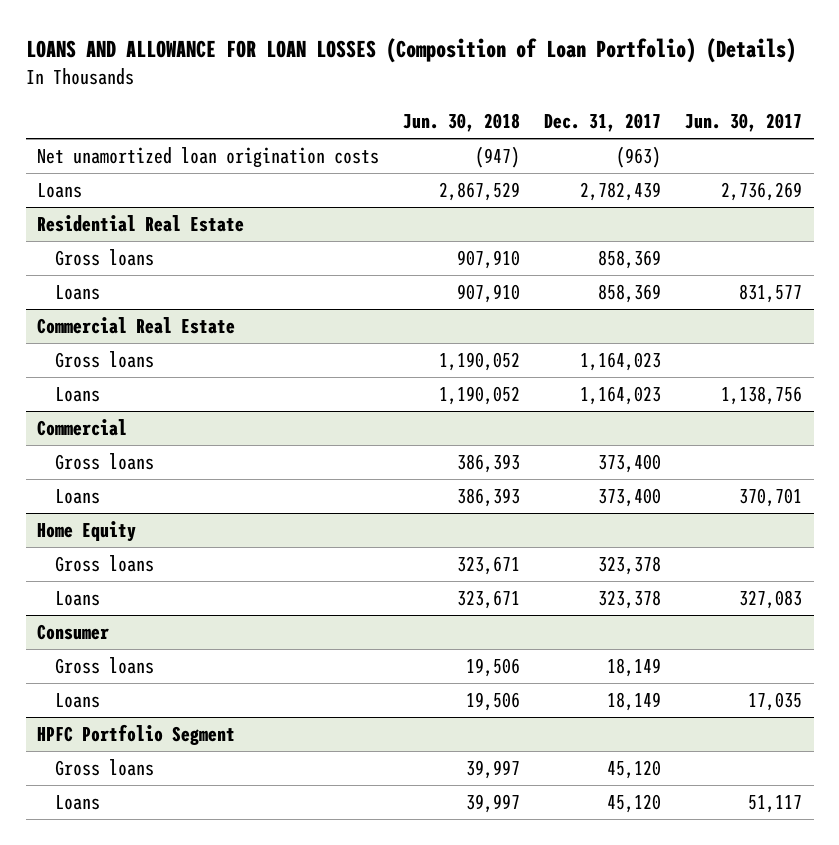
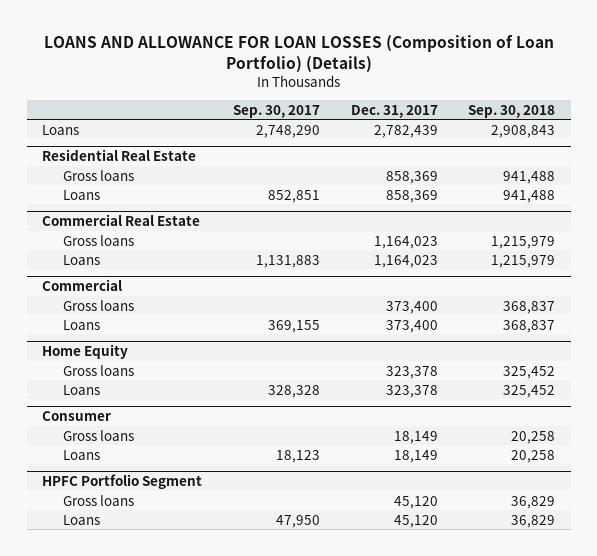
- | Jun. 30, 2018 | Dec. 31, 2017 | Jun. 30, 2017
+ | Sep. 30, 2017 | Dec. 31, 2017 | Sep. 30, 2018
- Net unamortized loan origination costs | (947) | (963) |

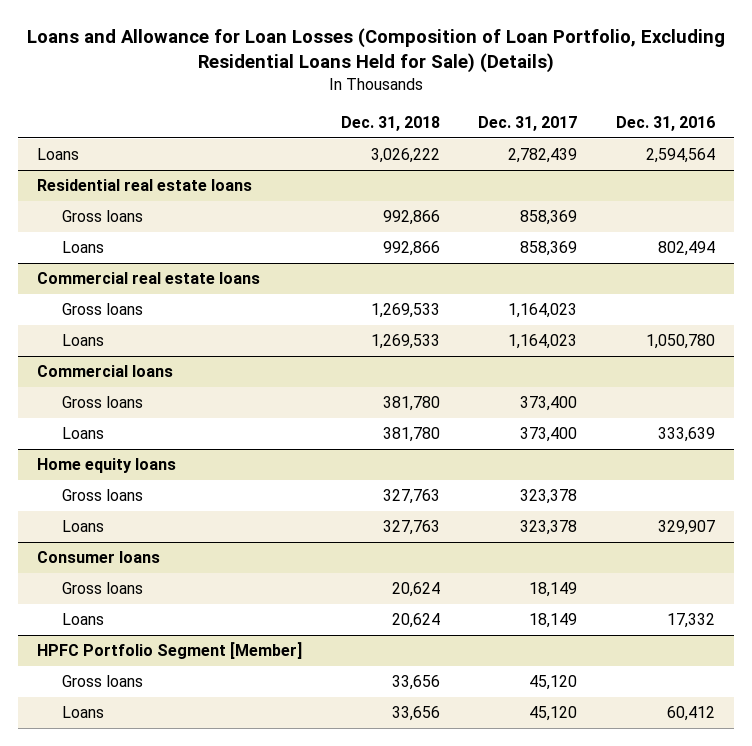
- LOANS AND ALLOWANCE FOR LOAN LOSSES (Composition of Loan Portfolio) (Details)
+ Loans and Allowance for Loan Losses (Composition of Loan Portfolio, Excluding Residential Loans Held for Sale) (Details)
- | Sep. 30, 2017 | Dec. 31, 2017 | Sep. 30, 2018
+ | Dec. 31, 2018 | Dec. 31, 2017 | Dec. 31, 2016
- Residential Real Estate
+ Residential real estate loans
- Commercial Real Estate
+ Commercial real estate loans
- Commercial
+ Commercial loans
- Home Equity
+ Home equity loans
- Consumer
+ Consumer loans
- HPFC Portfolio Segment
+ HPFC Portfolio Segment [Member]

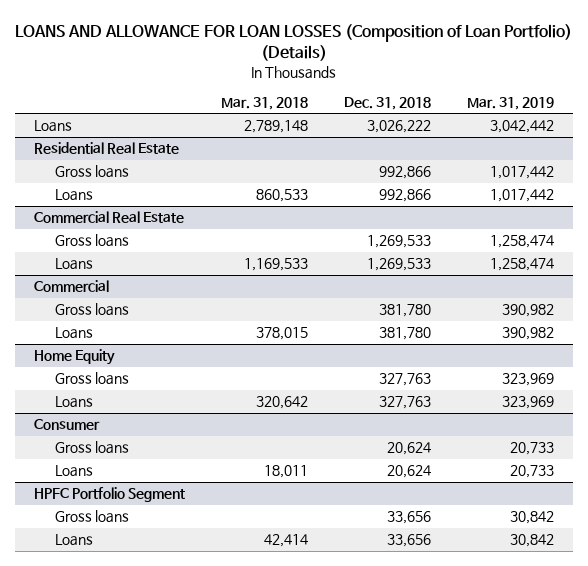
- Loans and Allowance for Loan Losses (Composition of Loan Portfolio, Excluding Residential Loans Held for Sale) (Details)
+ LOANS AND ALLOWANCE FOR LOAN LOSSES (Composition of Loan Portfolio) (Details)
- | Dec. 31, 2018 | Dec. 31, 2017 | Dec. 31, 2016
+ | Mar. 31, 2018 | Dec. 31, 2018 | Mar. 31, 2019
- Residential real estate loans
+ Residential Real Estate
- Commercial real estate loans
+ Commercial Real Estate
- Commercial loans
+ Commercial
- Home equity loans
+ Home Equity
- Consumer loans
+ Consumer
- HPFC Portfolio Segment [Member]
+ HPFC Portfolio Segment

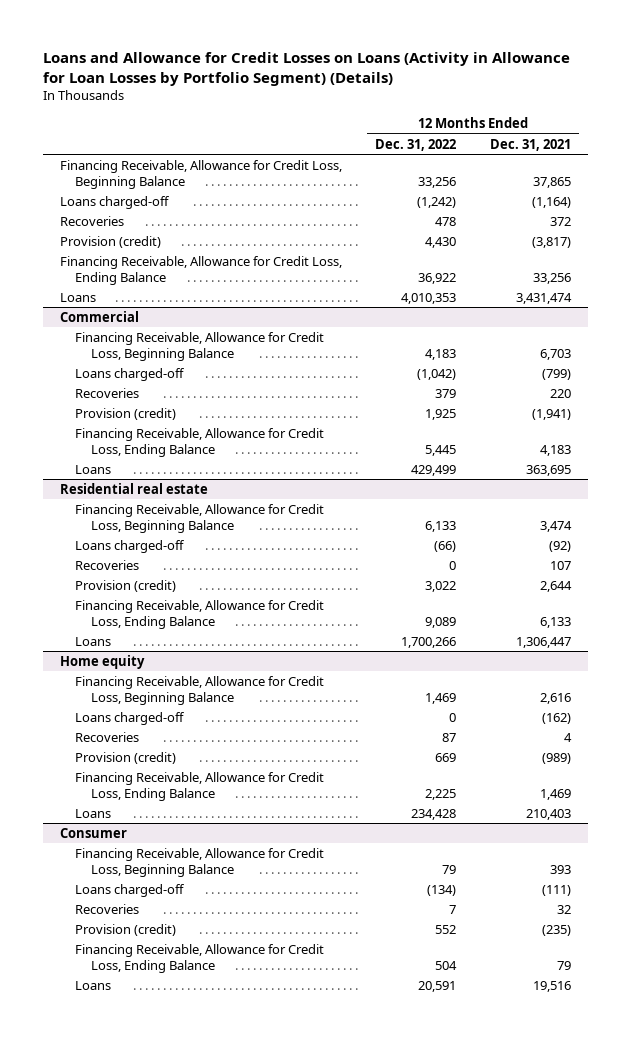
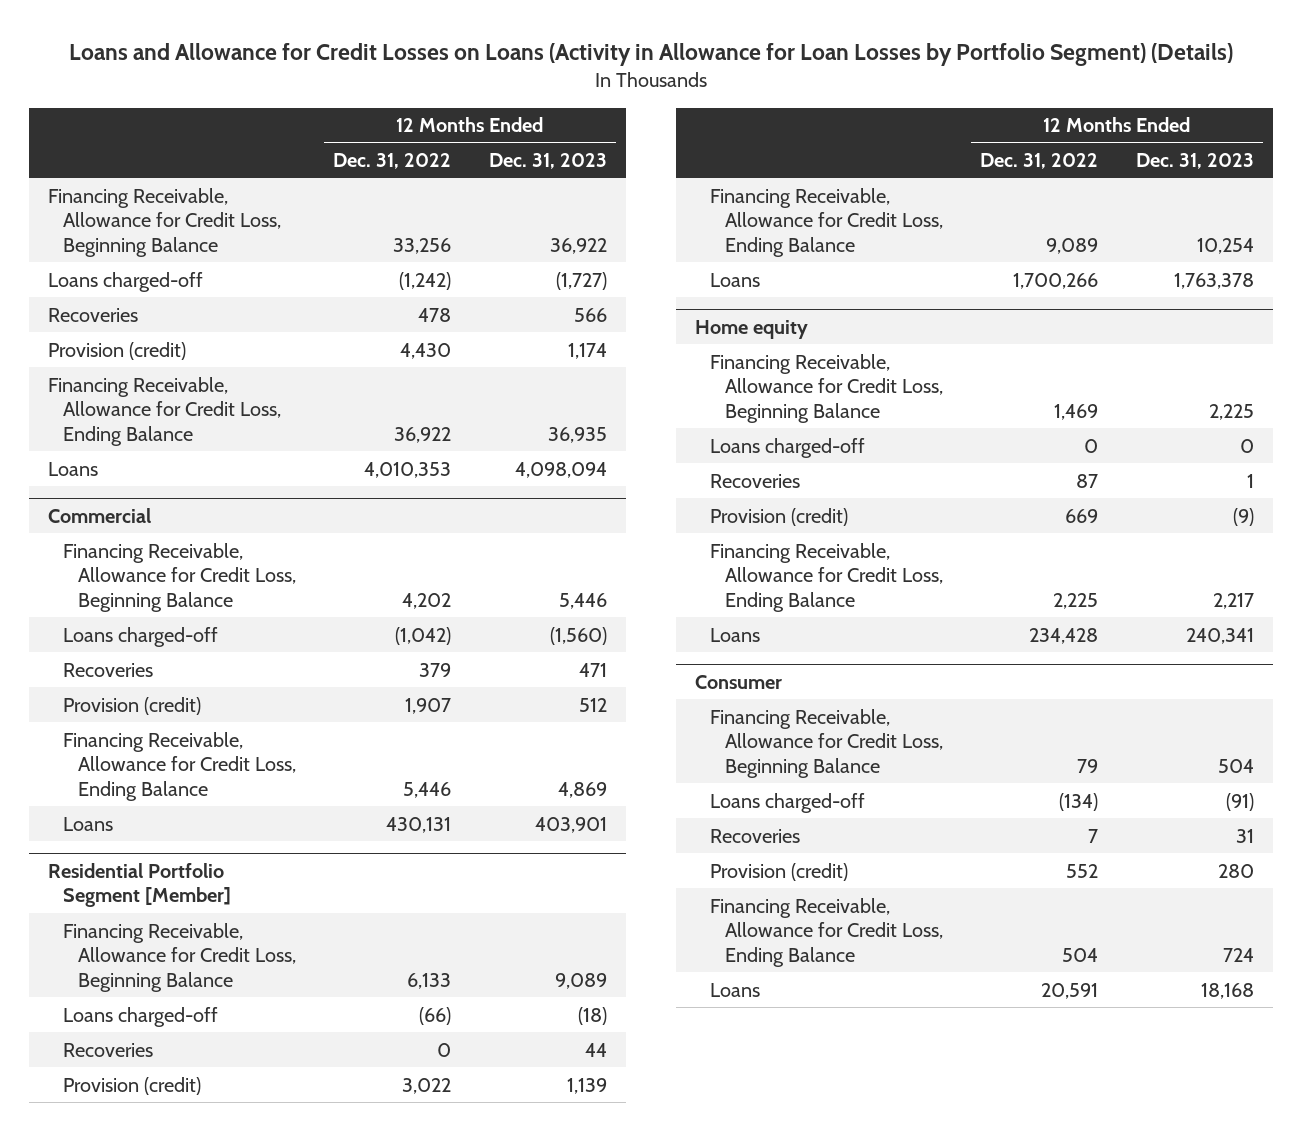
- | 12 Months Ended Dec. 31, 2022 | 12 Months Ended Dec. 31, 2021
+ | 12 Months Ended Dec. 31, 2022 | 12 Months Ended Dec. 31, 2023
@ Commercial
- Financing Receivable, Allowance for Credit Loss, Beginning Balance | 4,183 | 6,703
+ Financing Receivable, Allowance for Credit Loss, Beginning Balance | 4,202 | 5,446
- Provision (credit) | 1,925 | (1,941)
- Financing Receivable, Allowance for Credit Loss, Ending Balance | 5,445 | 4,183
- Loans | 429,499 | 363,695
- Residential real estate
@ Commercial
+ Provision (credit) | 1,907 | 512
+ Financing Receivable, Allowance for Credit Loss, Ending Balance | 5,446 | 4,869
+ Loans | 430,131 | 403,901
+ Residential Portfolio Segment [Member]

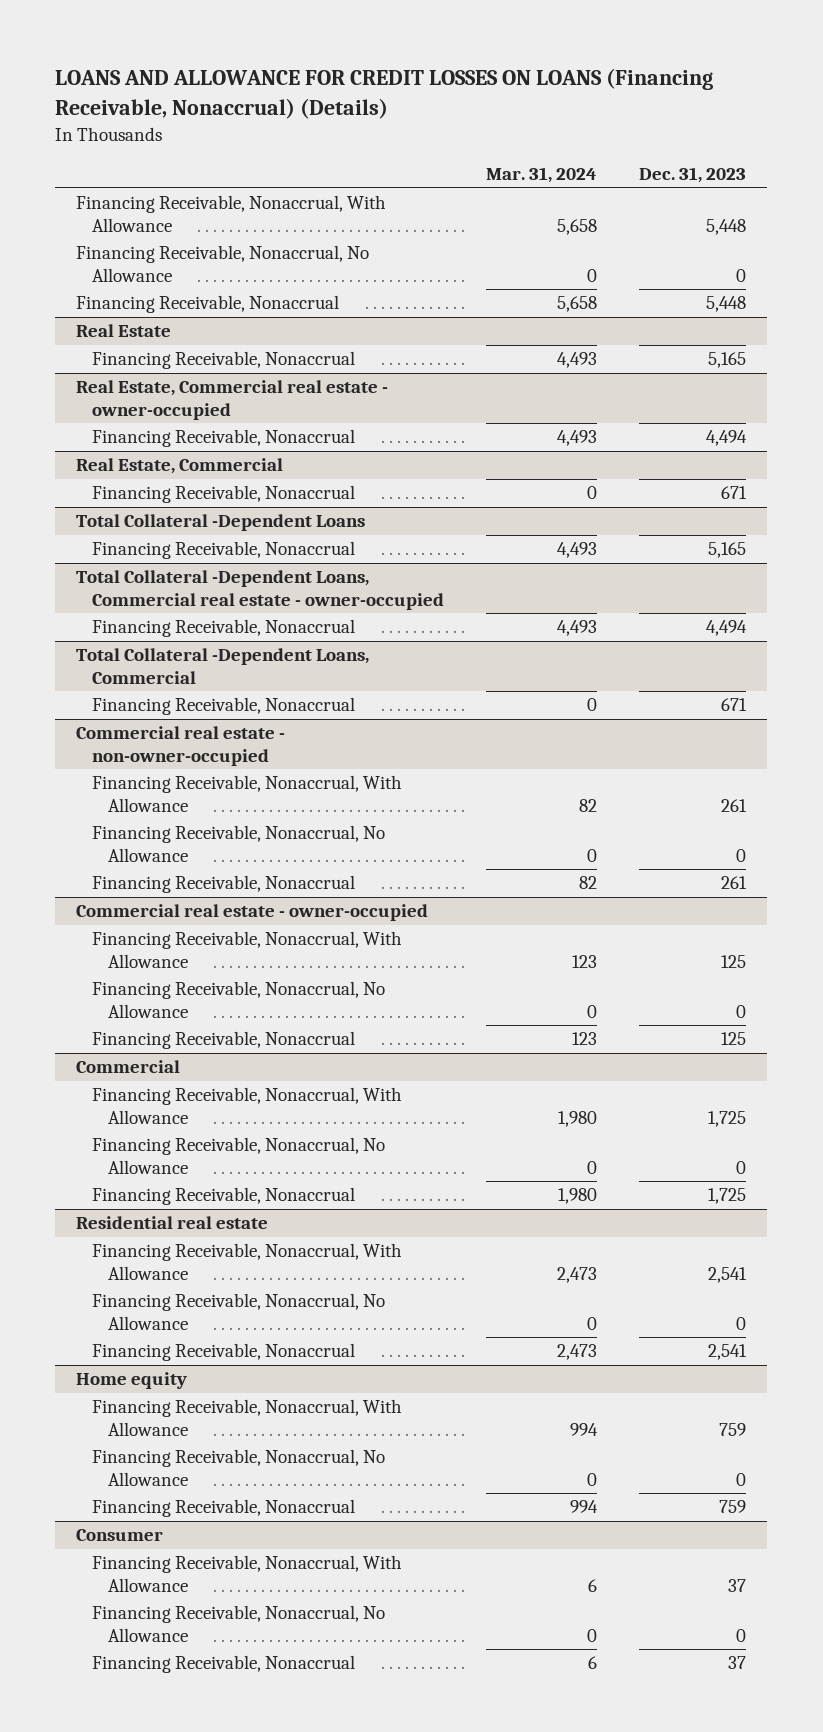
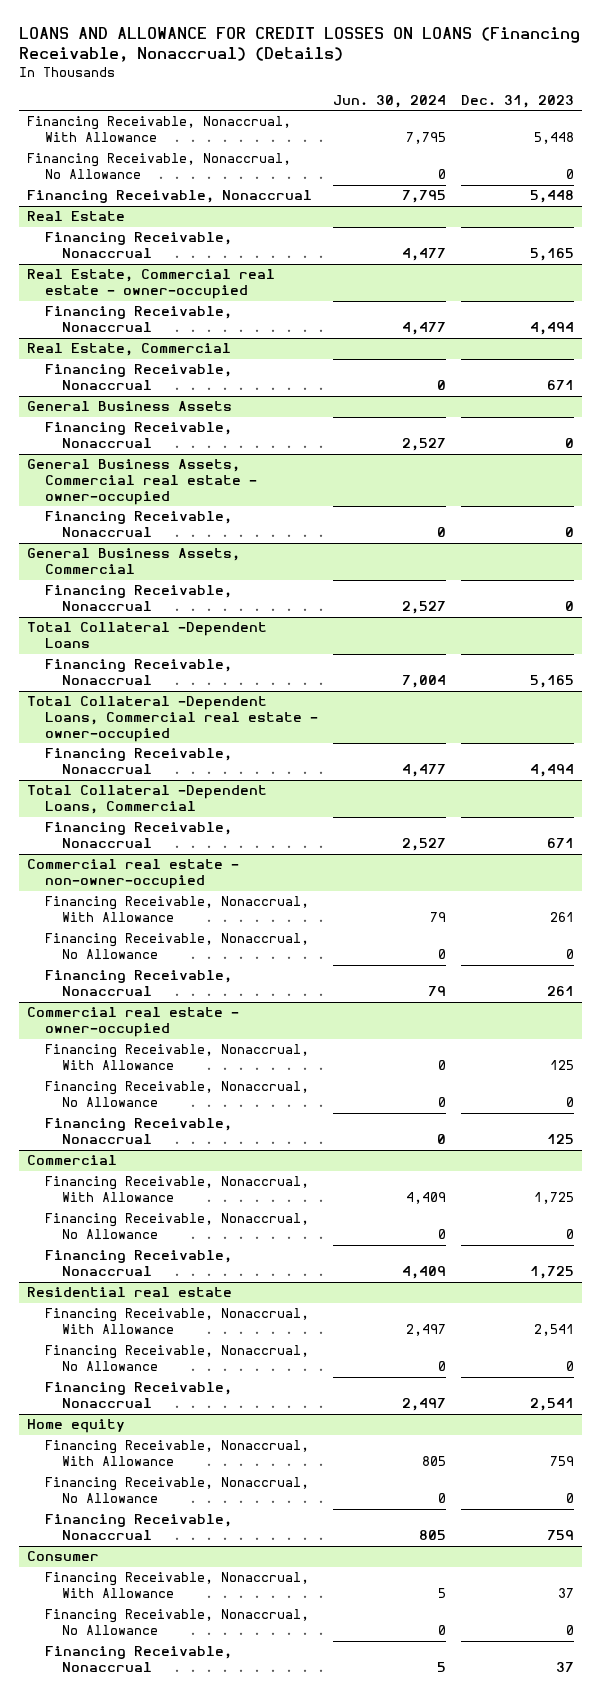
- | Mar. 31, 2024 | Dec. 31, 2023
+ | Jun. 30, 2024 | Dec. 31, 2023
+ General Business Assets
+ Financing Receivable, Nonaccrual | 2,527 | 0
+ General Business Assets, Commercial real estate - owner-occupied
+ Financing Receivable, Nonaccrual | 0 | 0
+ General Business Assets, Commercial
+ Financing Receivable, Nonaccrual | 2,527 | 0

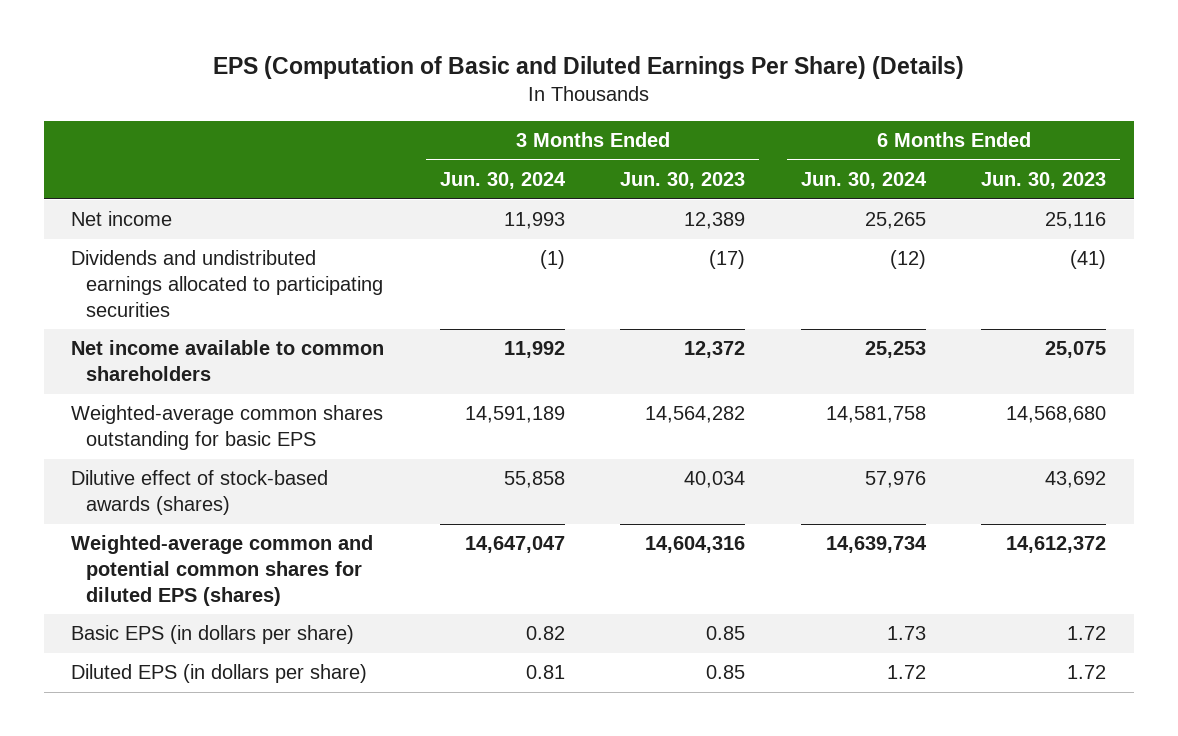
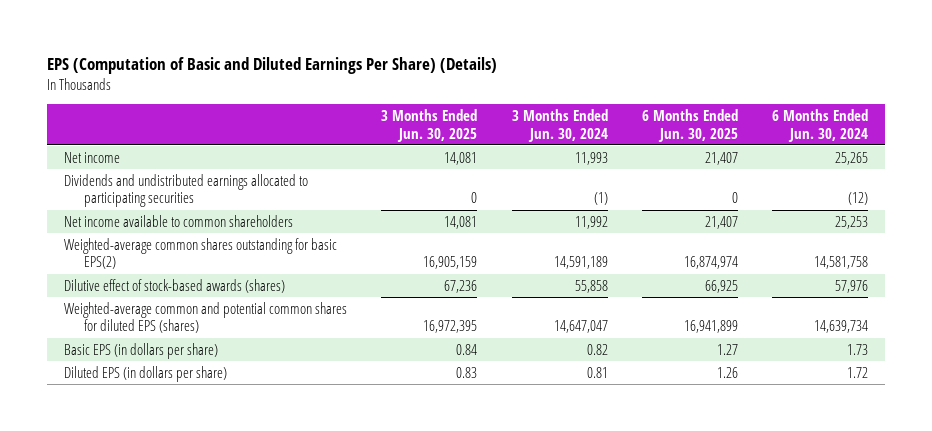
- | 3 Months Ended Jun. 30, 2024 | 3 Months Ended Jun. 30, 2023 | 6 Months Ended Jun. 30, 2024 | 6 Months Ended Jun. 30, 2023
+ | 3 Months Ended Jun. 30, 2025 | 3 Months Ended Jun. 30, 2024 | 6 Months Ended Jun. 30, 2025 | 6 Months Ended Jun. 30, 2024
- Weighted-average common shares outstanding for basic EPS | 14,591,189 | 14,564,282 | 14,581,758 | 14,568,680
+ Weighted-average common shares outstanding for basic EPS(2) | 16,905,159 | 14,591,189 | 16,874,974 | 14,581,758

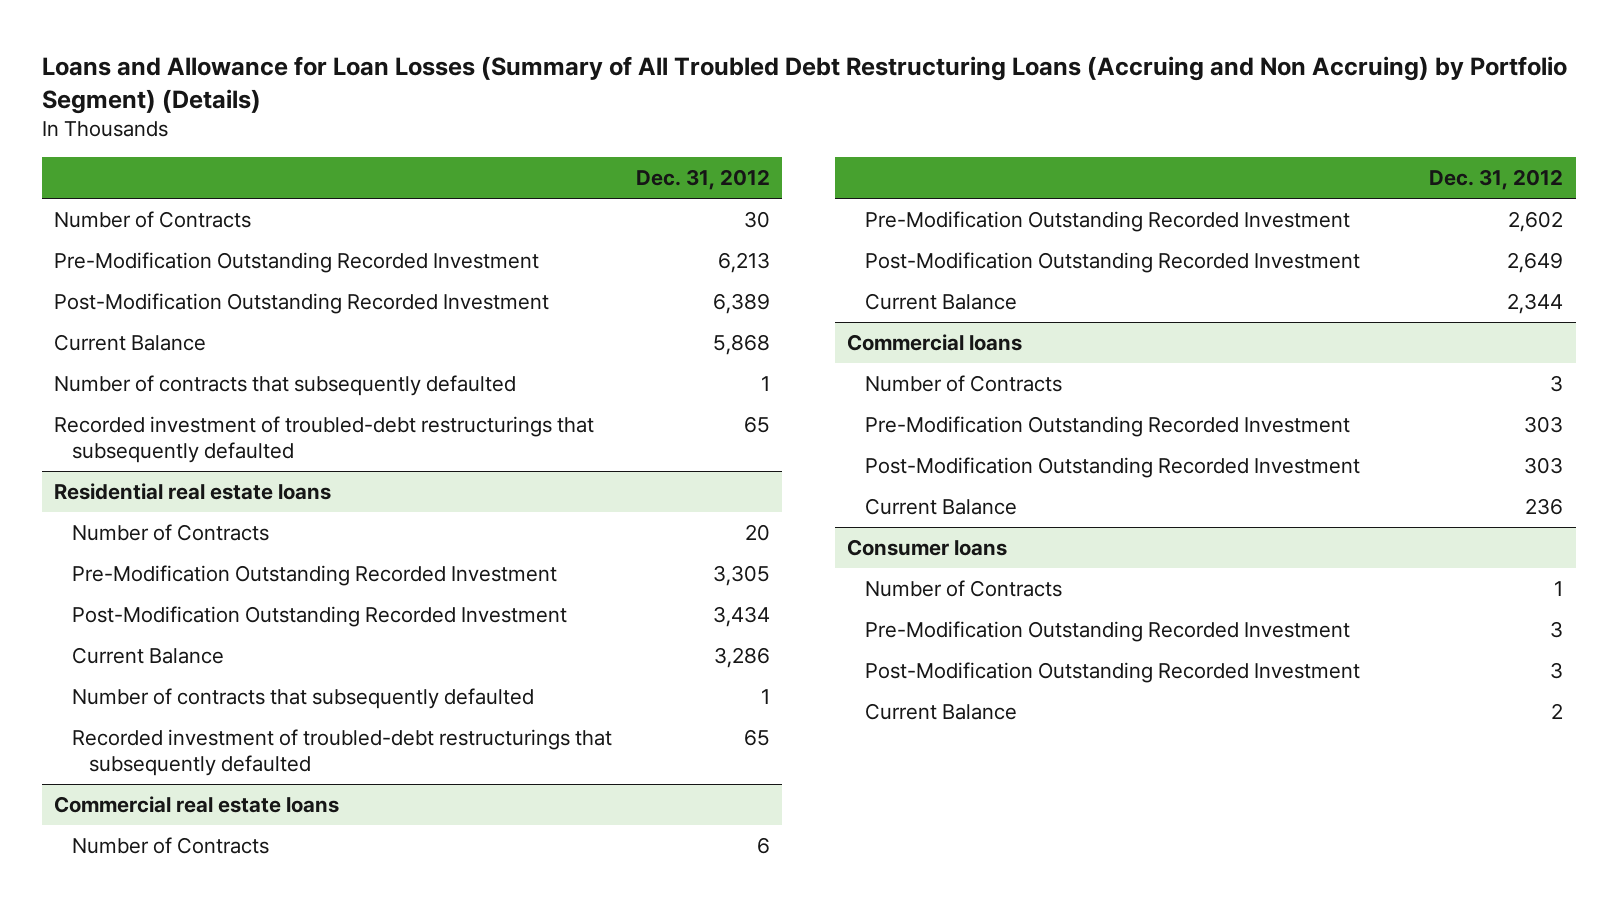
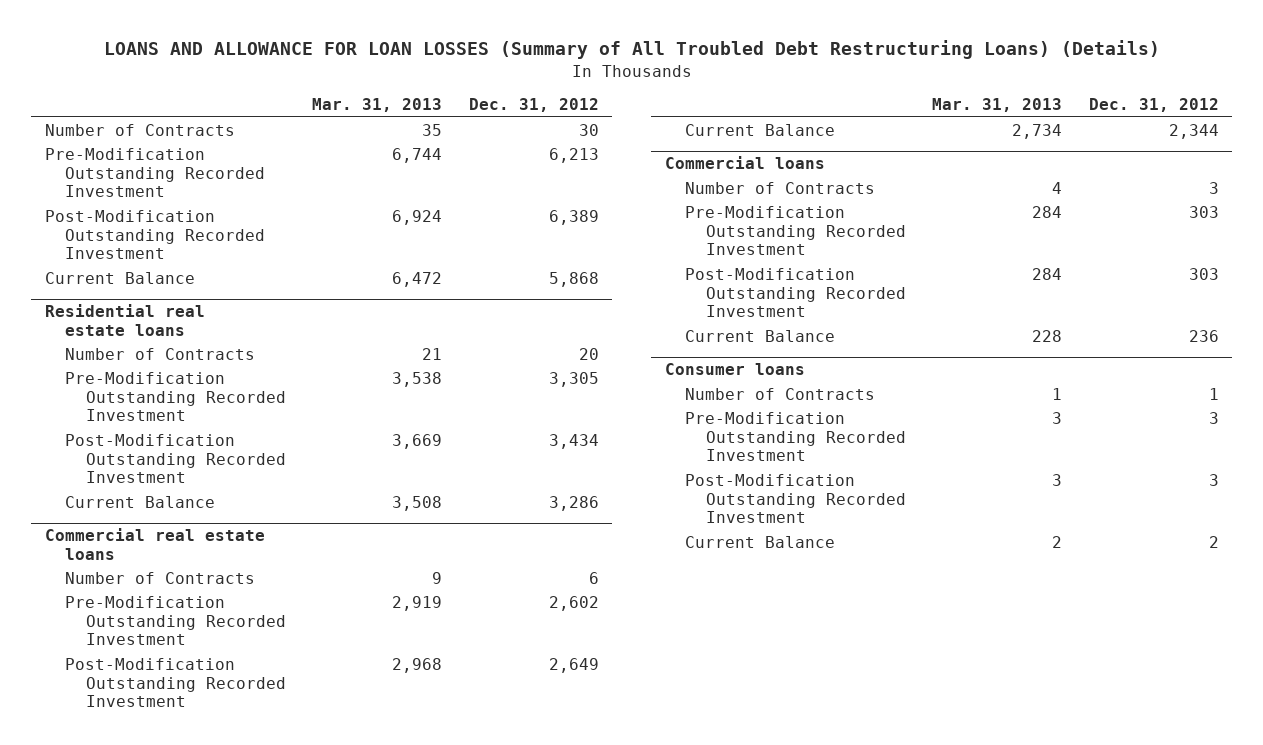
- Loans and Allowance for Loan Losses (Summary of All Troubled Debt Restructuring Loans (Accruing and Non Accruing) by Portfolio Segment) (Details)
+ LOANS AND ALLOWANCE FOR LOAN LOSSES (Summary of All Troubled Debt Restructuring Loans) (Details)
- | Dec. 31, 2012
+ | Mar. 31, 2013 | Dec. 31, 2012
- Number of contracts that subsequently defaulted | 1
- Recorded investment of troubled-debt restructurings that subsequently defaulted | 65
@ Residential real estate loans
- Number of contracts that subsequently defaulted | 1
- Recorded investment of troubled-debt restructurings that subsequently defaulted | 65

